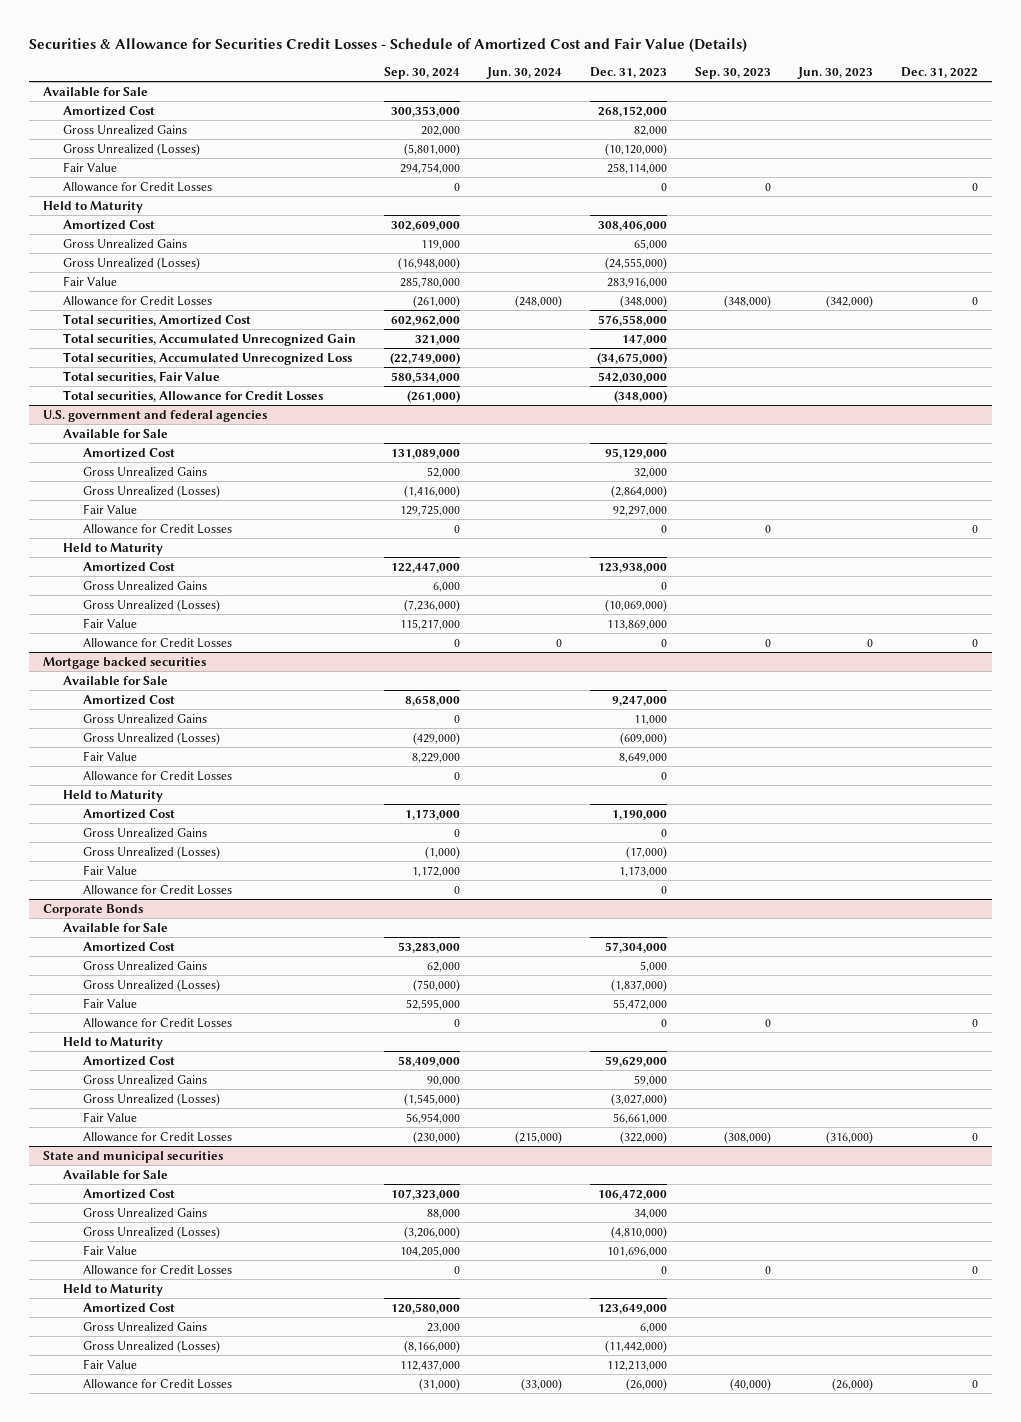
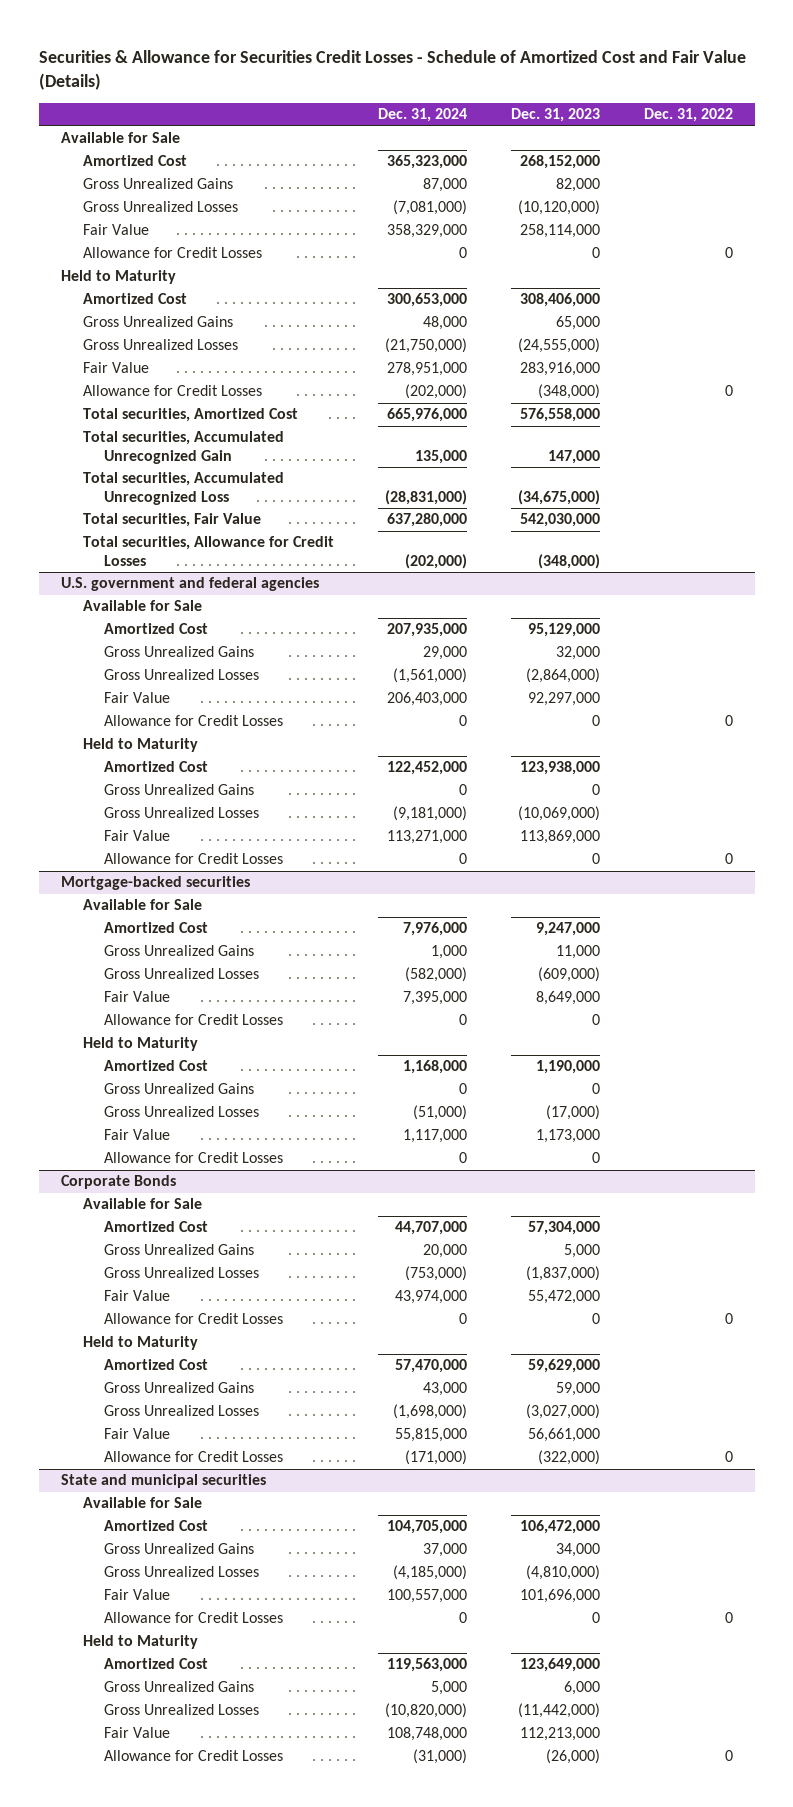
- | Sep. 30, 2024 | Jun. 30, 2024 | Dec. 31, 2023 | Sep. 30, 2023 | Jun. 30, 2023 | Dec. 31, 2022
+ | Dec. 31, 2024 | Dec. 31, 2023 | Dec. 31, 2022
- Gross Unrealized (Losses) | (5,801,000) | | (10,120,000) | | |
+ Gross Unrealized Losses | (7,081,000) | (10,120,000) |
- Gross Unrealized (Losses) | (16,948,000) | | (24,555,000) | | |
+ Gross Unrealized Losses | (21,750,000) | (24,555,000) |
@ U.S. government and federal agencies
- Gross Unrealized (Losses) | (1,416,000) | | (2,864,000) | | |
+ Gross Unrealized Losses | (1,561,000) | (2,864,000) |
- Gross Unrealized (Losses) | (7,236,000) | | (10,069,000) | | |
+ Gross Unrealized Losses | (9,181,000) | (10,069,000) |
- Mortgage backed securities
+ Mortgage-backed securities
- Gross Unrealized (Losses) | (429,000) | | (609,000) | | |
+ Gross Unrealized Losses | (582,000) | (609,000) |
- Gross Unrealized (Losses) | (1,000) | | (17,000) | | |
+ Gross Unrealized Losses | (51,000) | (17,000) |
@ Corporate Bonds
- Gross Unrealized (Losses) | (750,000) | | (1,837,000) | | |
+ Gross Unrealized Losses | (753,000) | (1,837,000) |
- Gross Unrealized (Losses) | (1,545,000) | | (3,027,000) | | |
+ Gross Unrealized Losses | (1,698,000) | (3,027,000) |
@ State and municipal securities
- Gross Unrealized (Losses) | (3,206,000) | | (4,810,000) | | |
+ Gross Unrealized Losses | (4,185,000) | (4,810,000) |
- Gross Unrealized (Losses) | (8,166,000) | | (11,442,000) | | |
+ Gross Unrealized Losses | (10,820,000) | (11,442,000) |

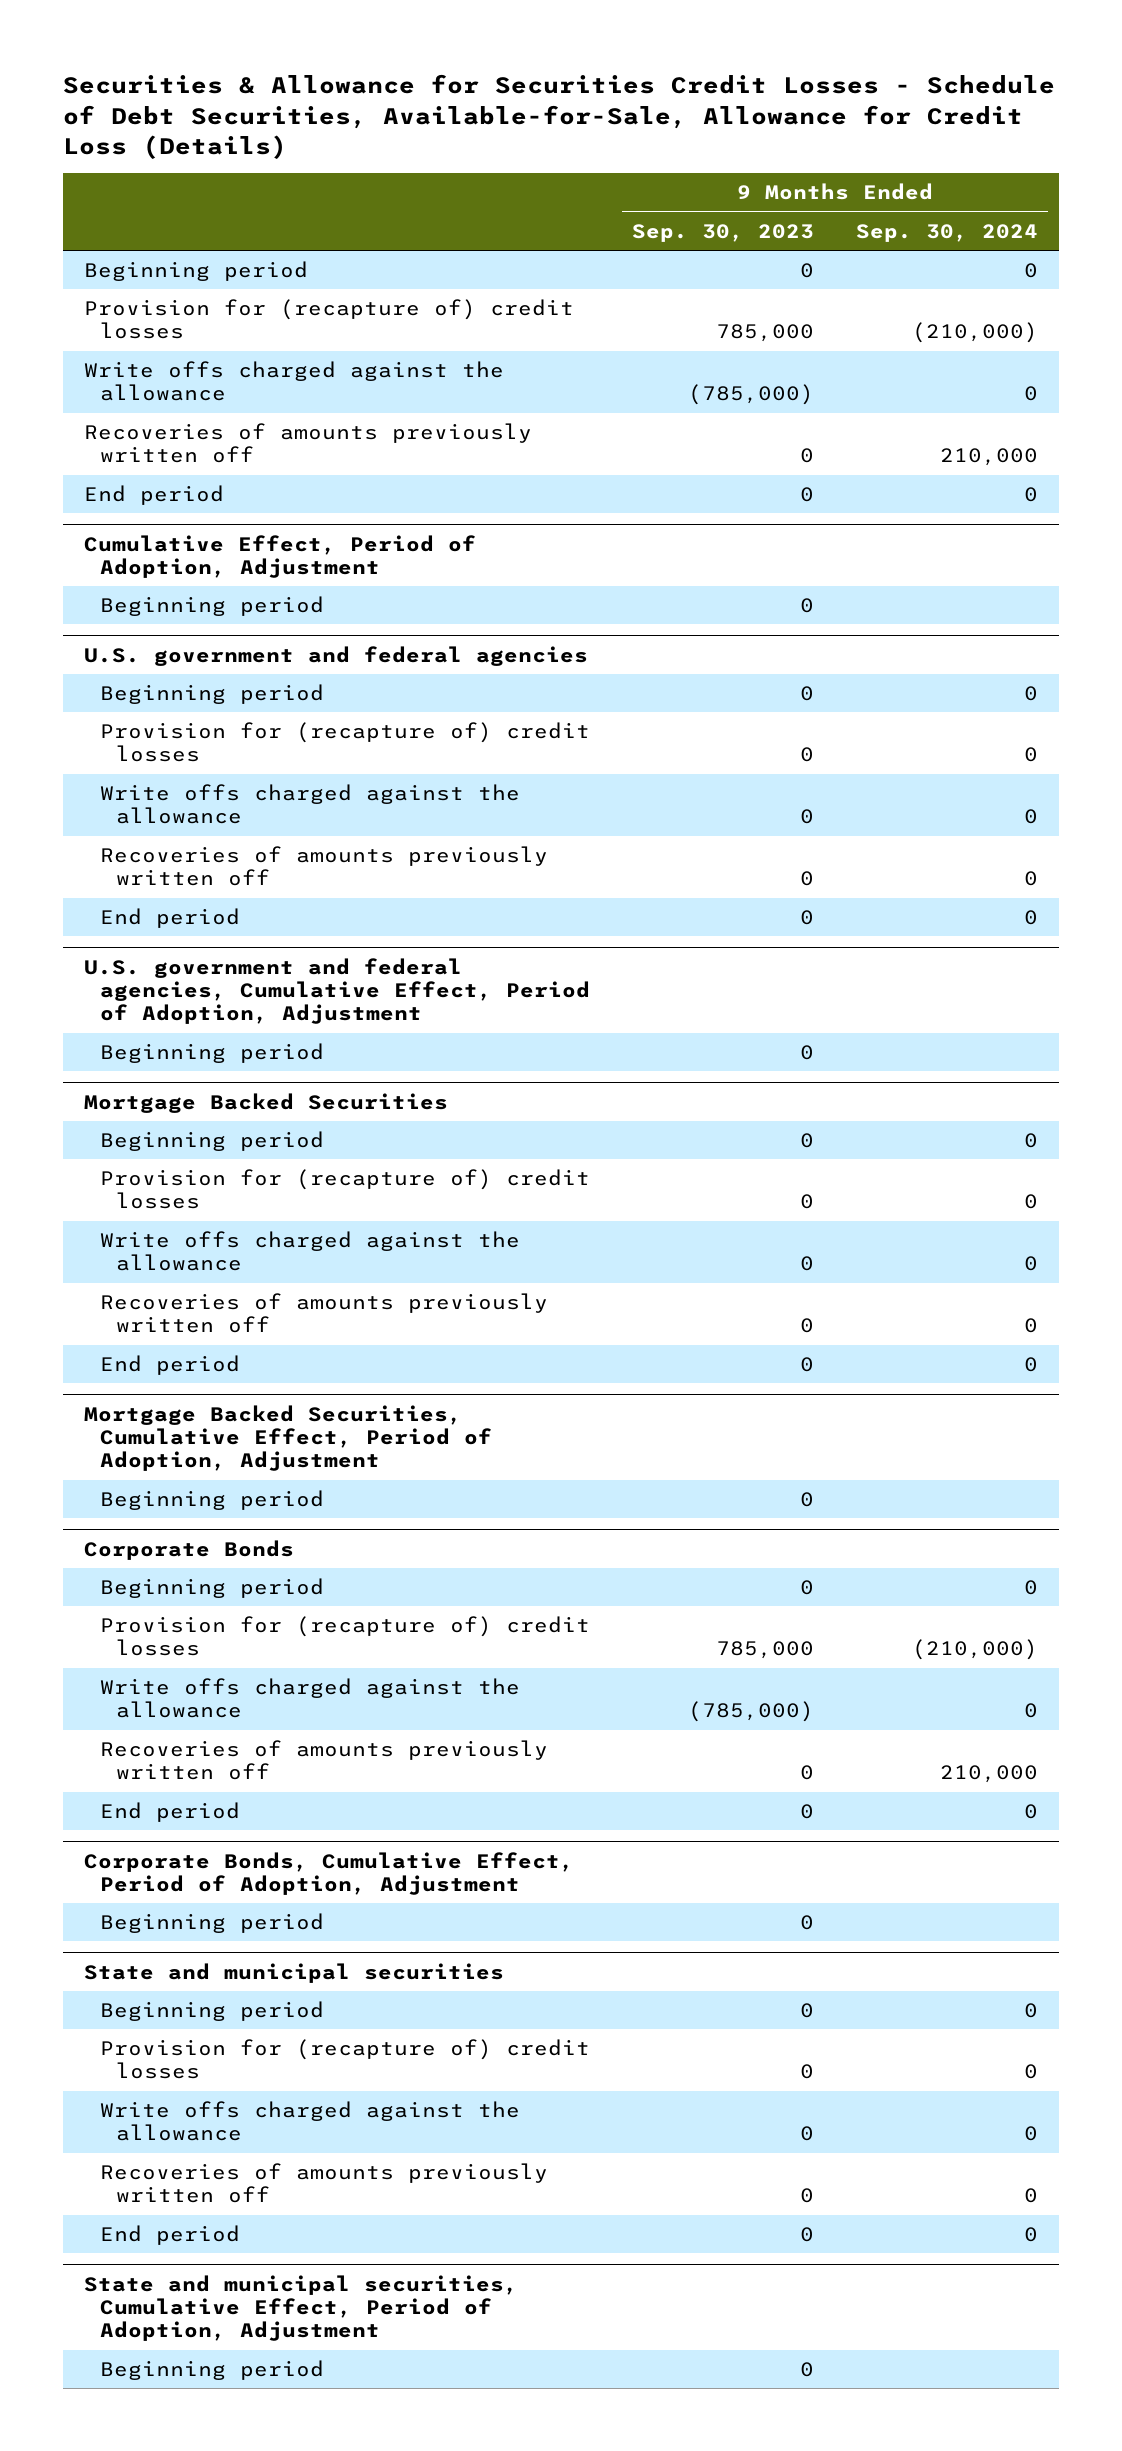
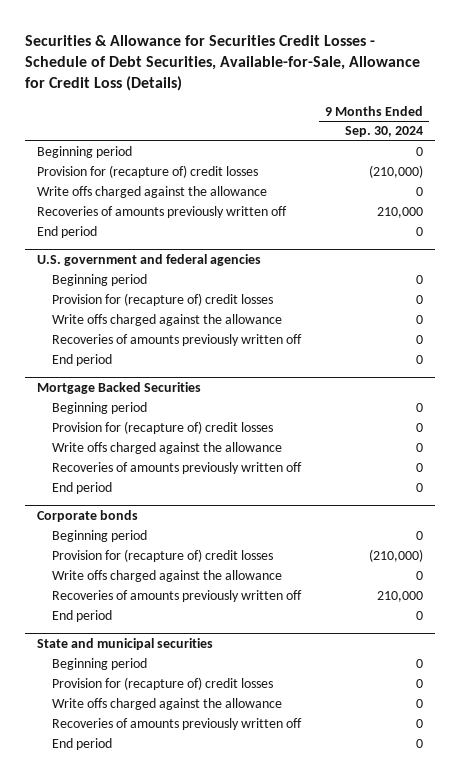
- | 9 Months Ended Sep. 30, 2023 | 9 Months Ended Sep. 30, 2024
+ | 9 Months Ended Sep. 30, 2024
- Cumulative Effect, Period of Adoption, Adjustment
- Beginning period | 0 |
- U.S. government and federal agencies, Cumulative Effect, Period of Adoption, Adjustment
- Beginning period | 0 |
- Mortgage Backed Securities, Cumulative Effect, Period of Adoption, Adjustment
- Beginning period | 0 |
- Corporate Bonds
+ Corporate bonds
- Corporate Bonds, Cumulative Effect, Period of Adoption, Adjustment
- Beginning period | 0 |
- State and municipal securities, Cumulative Effect, Period of Adoption, Adjustment
- Beginning period | 0 |

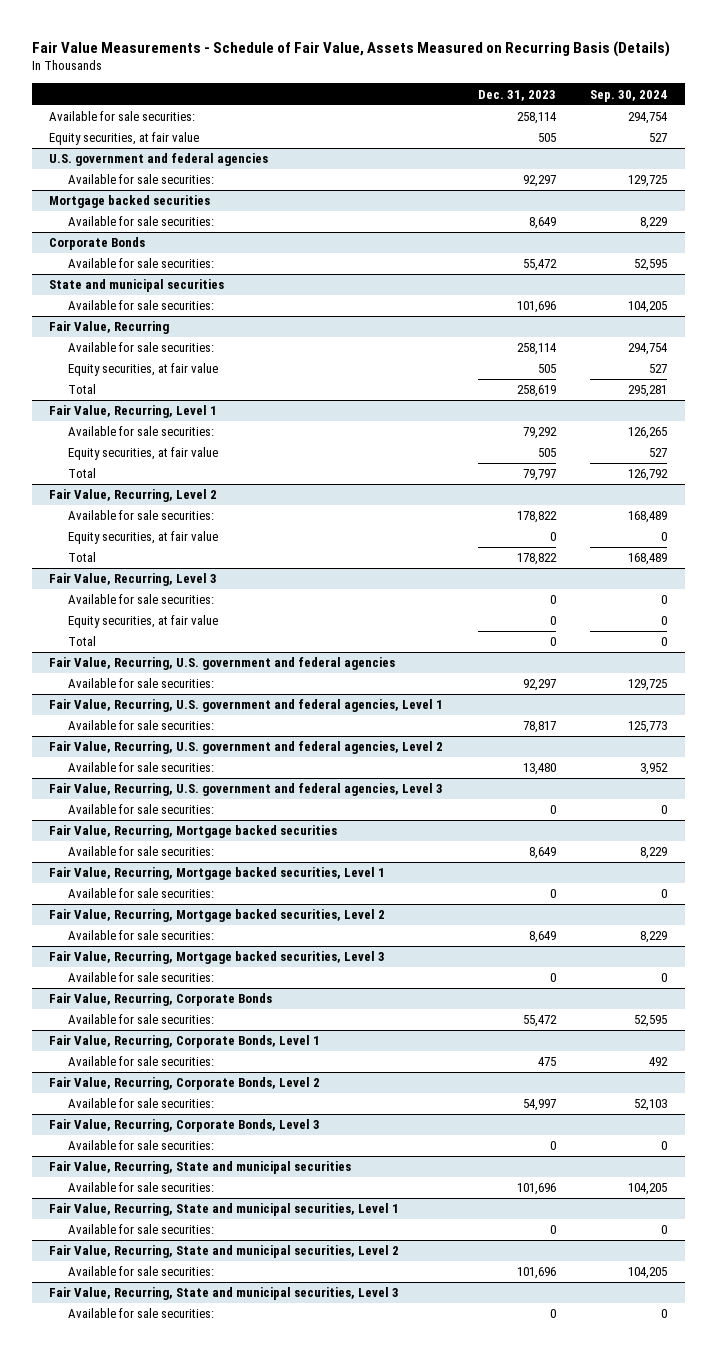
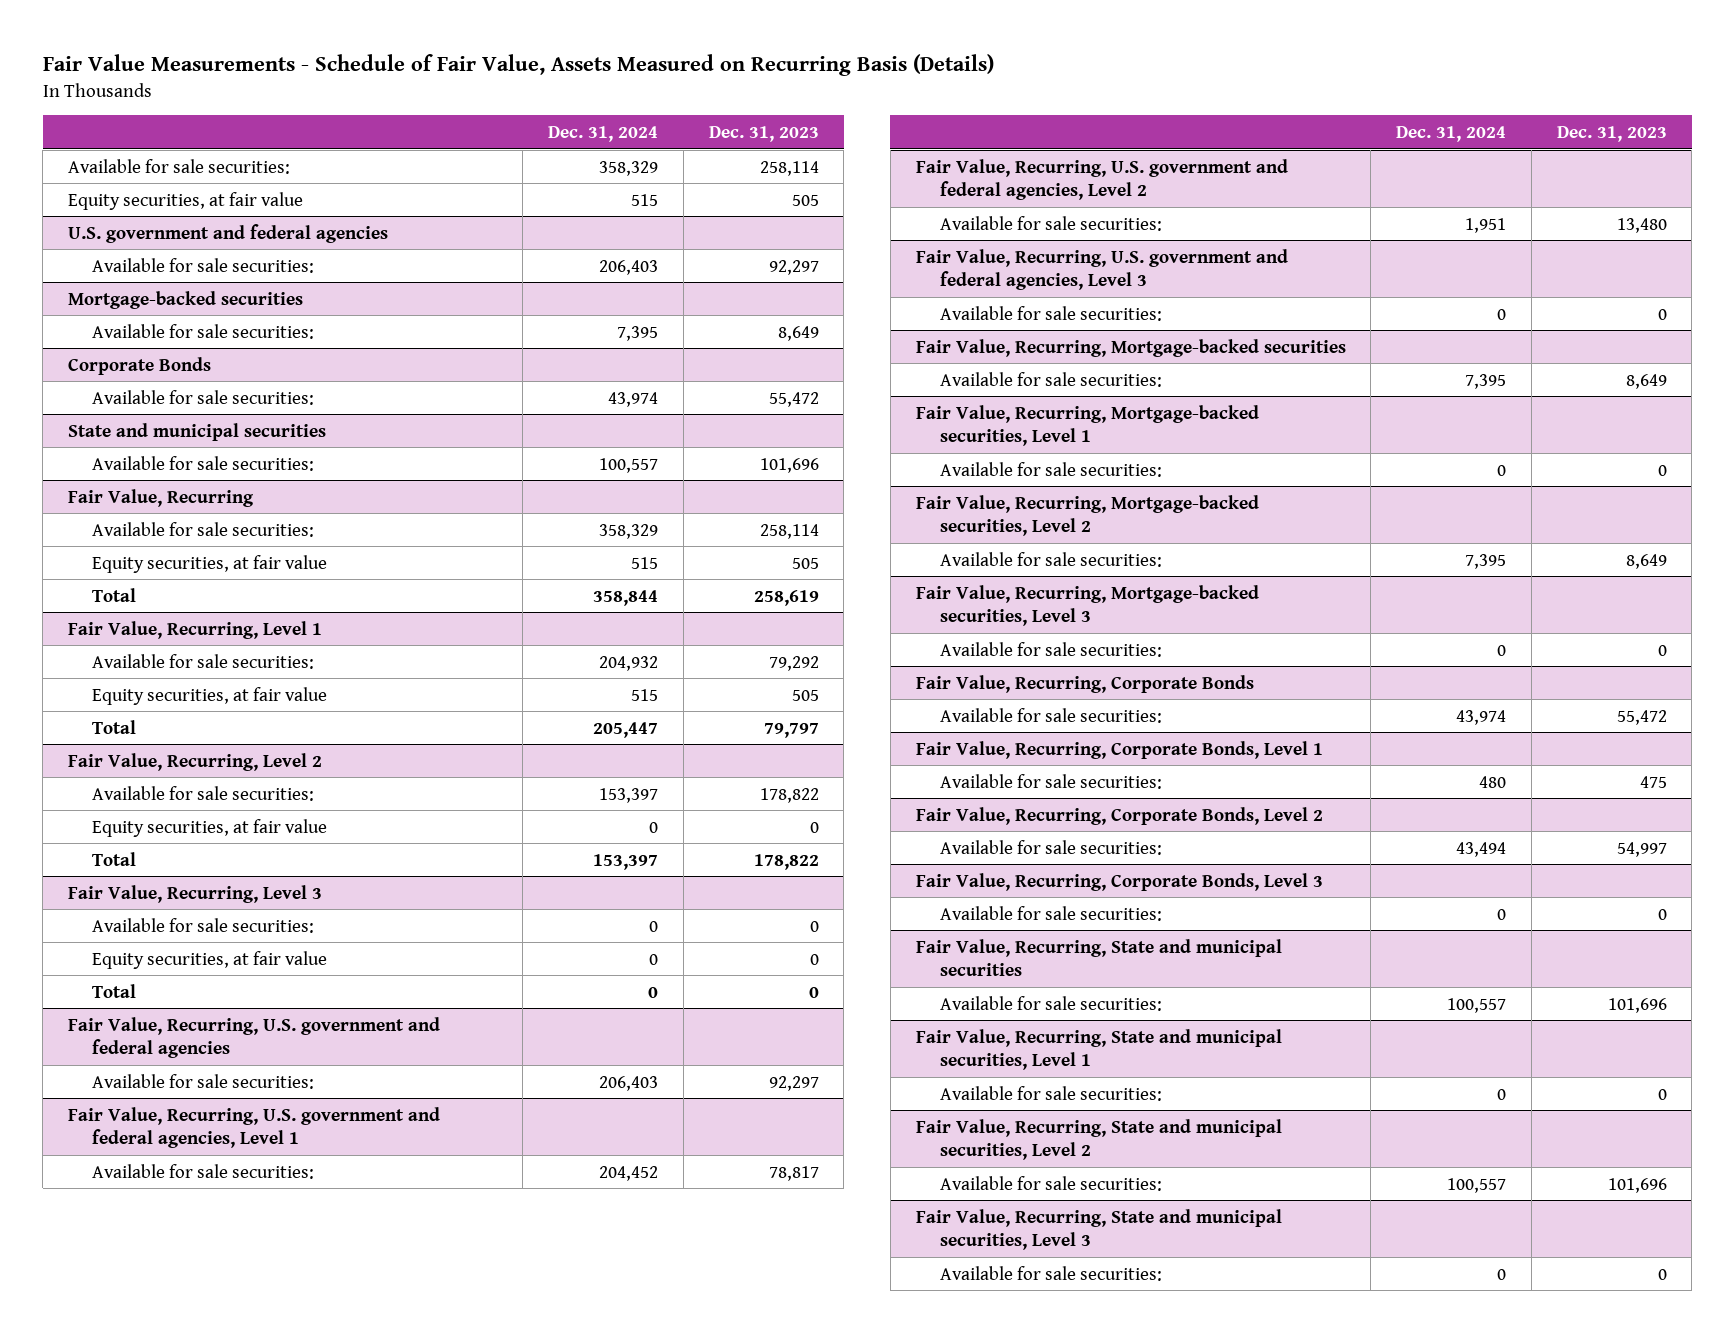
- | Dec. 31, 2023 | Sep. 30, 2024
+ | Dec. 31, 2024 | Dec. 31, 2023
- Mortgage backed securities
+ Mortgage-backed securities
- Fair Value, Recurring, Mortgage backed securities
+ Fair Value, Recurring, Mortgage-backed securities
- Fair Value, Recurring, Mortgage backed securities, Level 1
+ Fair Value, Recurring, Mortgage-backed securities, Level 1
- Fair Value, Recurring, Mortgage backed securities, Level 2
+ Fair Value, Recurring, Mortgage-backed securities, Level 2
- Fair Value, Recurring, Mortgage backed securities, Level 3
+ Fair Value, Recurring, Mortgage-backed securities, Level 3

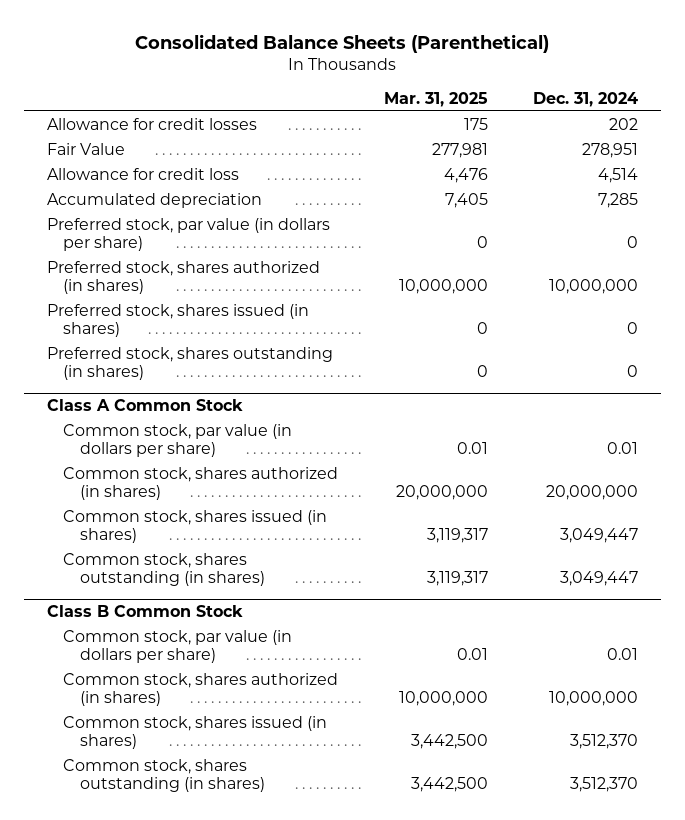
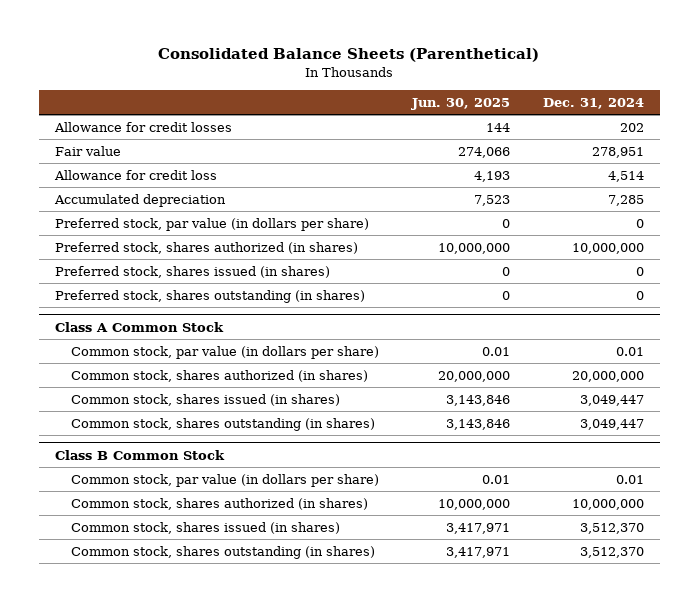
- | Mar. 31, 2025 | Dec. 31, 2024
+ | Jun. 30, 2025 | Dec. 31, 2024
- Fair Value | 277,981 | 278,951
+ Fair value | 274,066 | 278,951

